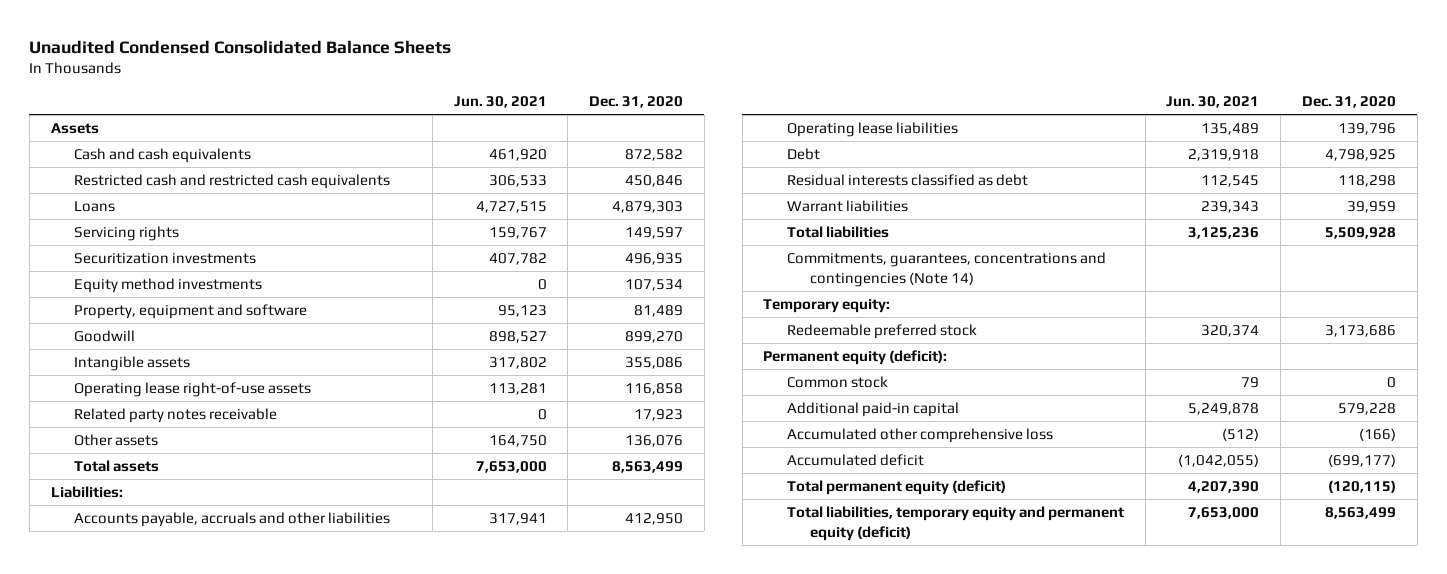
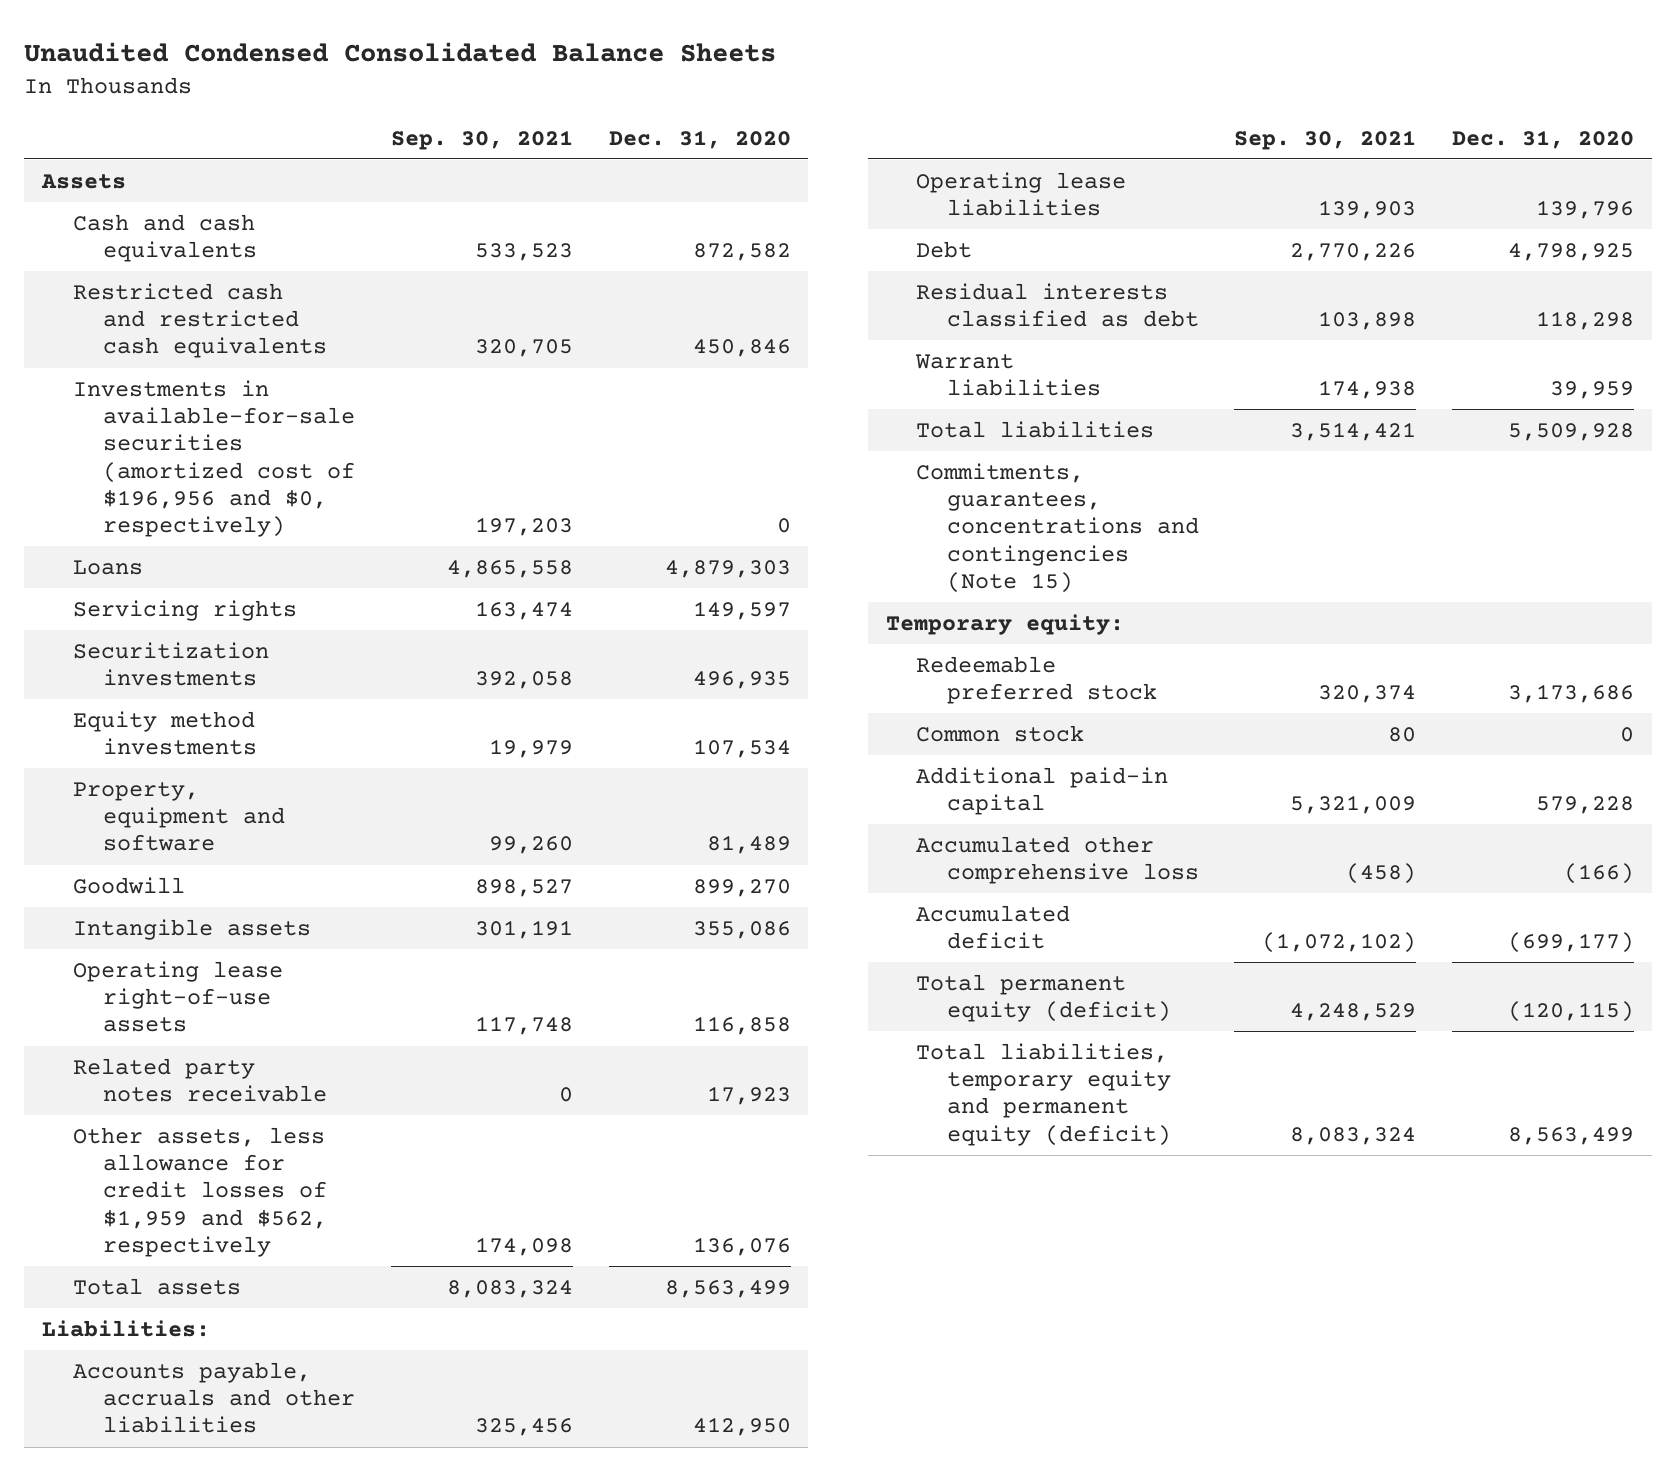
- | Jun. 30, 2021 | Dec. 31, 2020
+ | Sep. 30, 2021 | Dec. 31, 2020
+ Investments in available-for-sale securities (amortized cost of $196,956 and $0, respectively) | 197,203 | 0
- Other assets | 164,750 | 136,076
+ Other assets, less allowance for credit losses of $1,959 and $562, respectively | 174,098 | 136,076
- Commitments, guarantees, concentrations and contingencies (Note 14)
+ Commitments, guarantees, concentrations and contingencies (Note 15)
- Permanent equity (deficit):

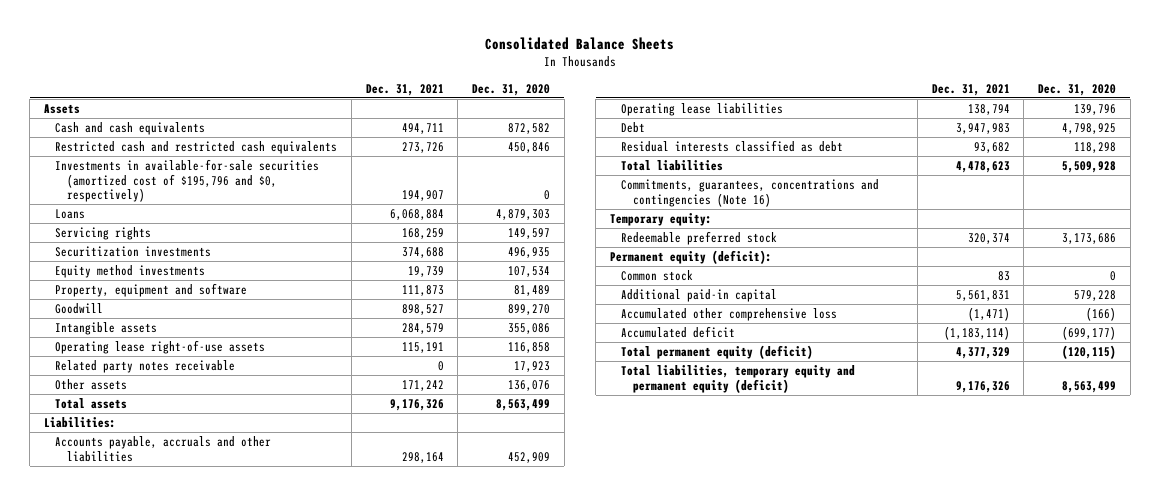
- Unaudited Condensed Consolidated Balance Sheets
+ Consolidated Balance Sheets
- | Sep. 30, 2021 | Dec. 31, 2020
+ | Dec. 31, 2021 | Dec. 31, 2020
- Investments in available-for-sale securities (amortized cost of $196,956 and $0, respectively) | 197,203 | 0
+ Investments in available-for-sale securities (amortized cost of $195,796 and $0, respectively) | 194,907 | 0
- Other assets, less allowance for credit losses of $1,959 and $562, respectively | 174,098 | 136,076
+ Other assets | 171,242 | 136,076
- Accounts payable, accruals and other liabilities | 325,456 | 412,950
+ Accounts payable, accruals and other liabilities | 298,164 | 452,909
- Warrant liabilities | 174,938 | 39,959
- Commitments, guarantees, concentrations and contingencies (Note 15)
+ Commitments, guarantees, concentrations and contingencies (Note 16)
+ Permanent equity (deficit):

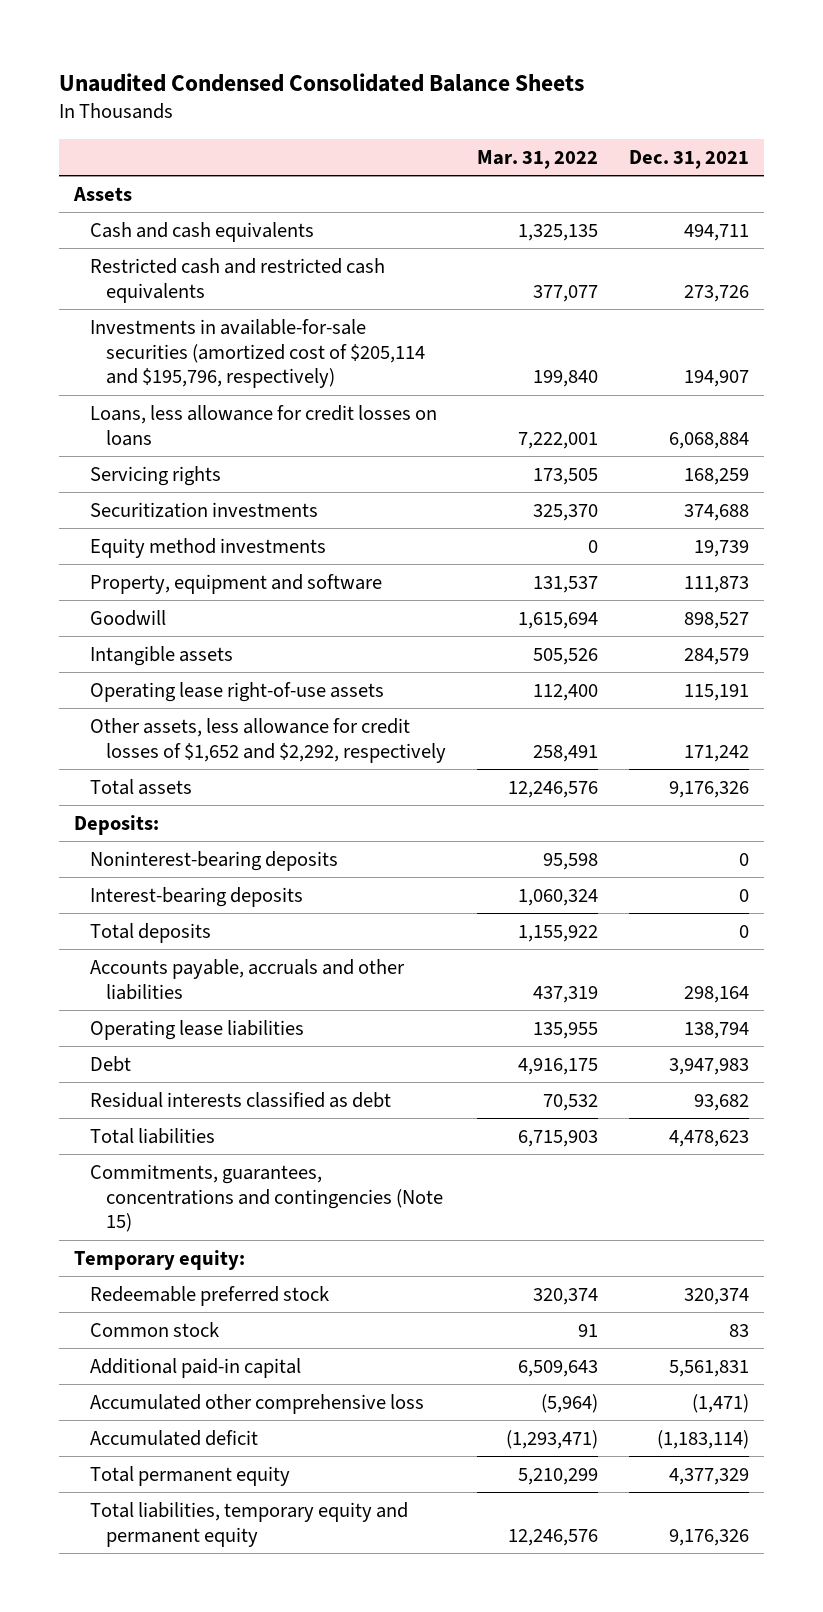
- Consolidated Balance Sheets
+ Unaudited Condensed Consolidated Balance Sheets
- | Dec. 31, 2021 | Dec. 31, 2020
+ | Mar. 31, 2022 | Dec. 31, 2021
- Investments in available-for-sale securities (amortized cost of $195,796 and $0, respectively) | 194,907 | 0
- Loans | 6,068,884 | 4,879,303
+ Investments in available-for-sale securities (amortized cost of $205,114 and $195,796, respectively) | 199,840 | 194,907
+ Loans, less allowance for credit losses on loans | 7,222,001 | 6,068,884
- Related party notes receivable | 0 | 17,923
- Other assets | 171,242 | 136,076
+ Other assets, less allowance for credit losses of $1,652 and $2,292, respectively | 258,491 | 171,242
- Liabilities:
+ Deposits:
+ Noninterest-bearing deposits | 95,598 | 0
+ Interest-bearing deposits | 1,060,324 | 0
+ Total deposits | 1,155,922 | 0
- Commitments, guarantees, concentrations and contingencies (Note 16)
+ Commitments, guarantees, concentrations and contingencies (Note 15)
- Permanent equity (deficit):
- Total permanent equity (deficit) | 4,377,329 | (120,115)
- Total liabilities, temporary equity and permanent equity (deficit) | 9,176,326 | 8,563,499
+ Total permanent equity | 5,210,299 | 4,377,329
+ Total liabilities, temporary equity and permanent equity | 12,246,576 | 9,176,326

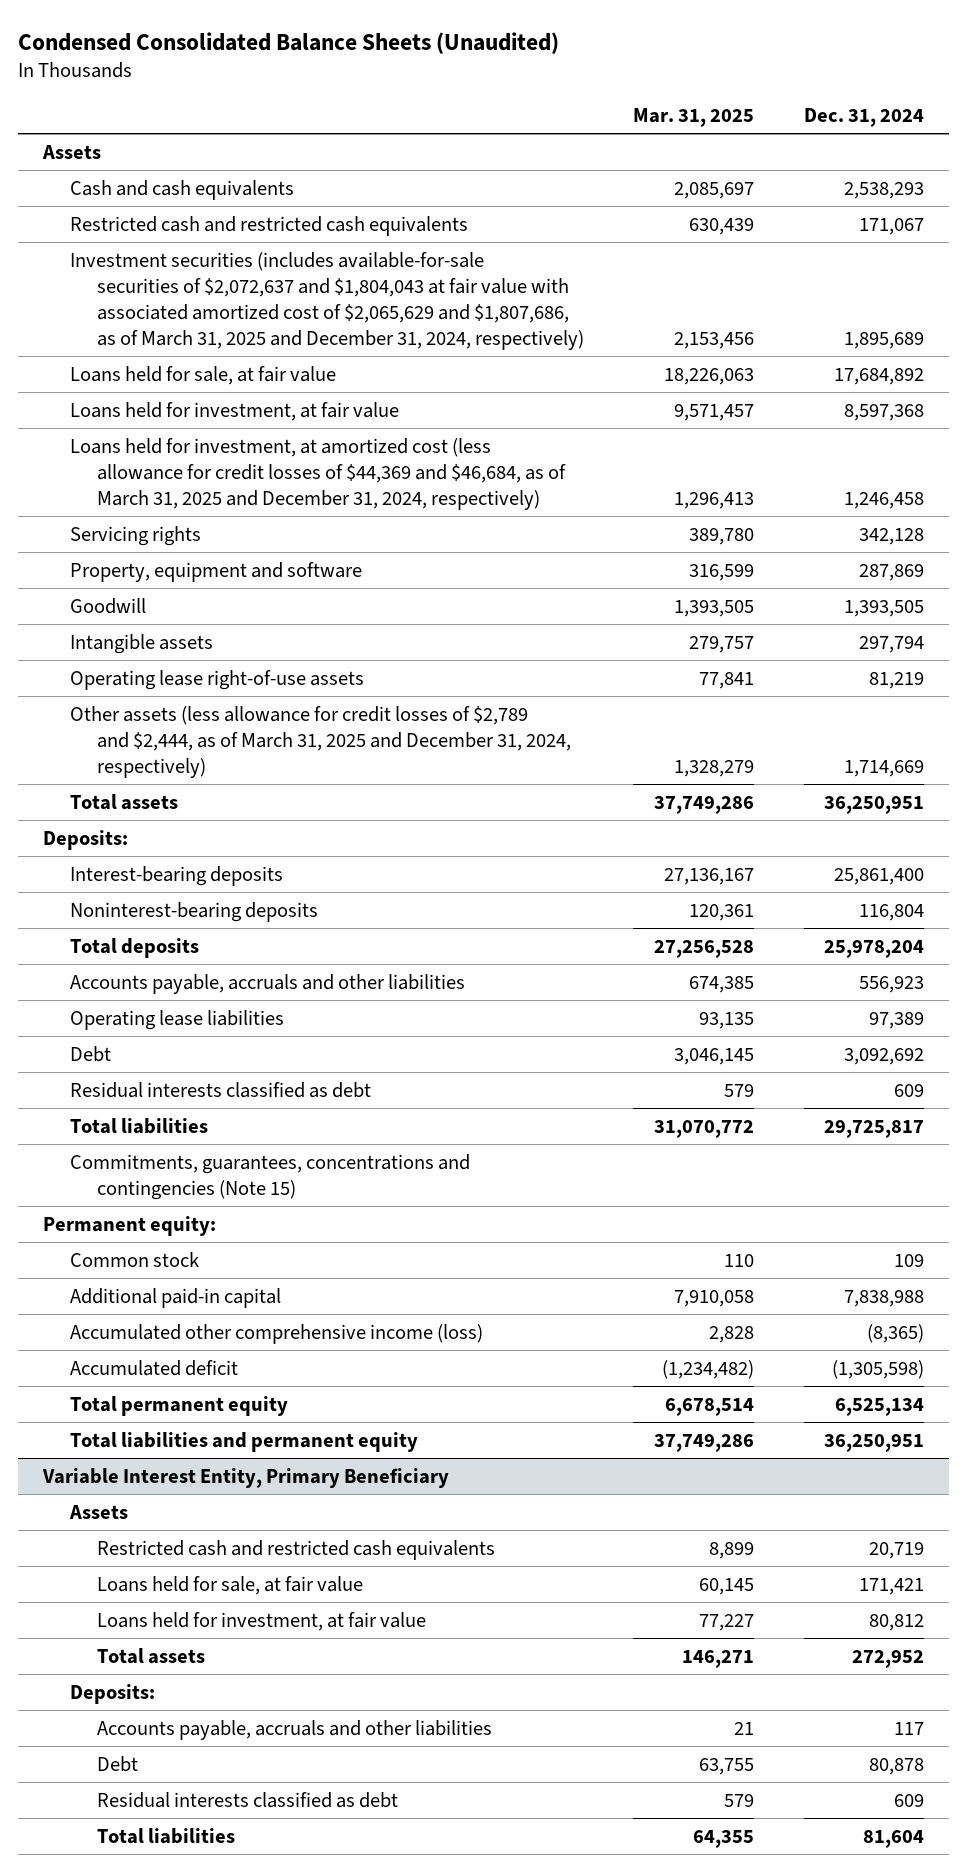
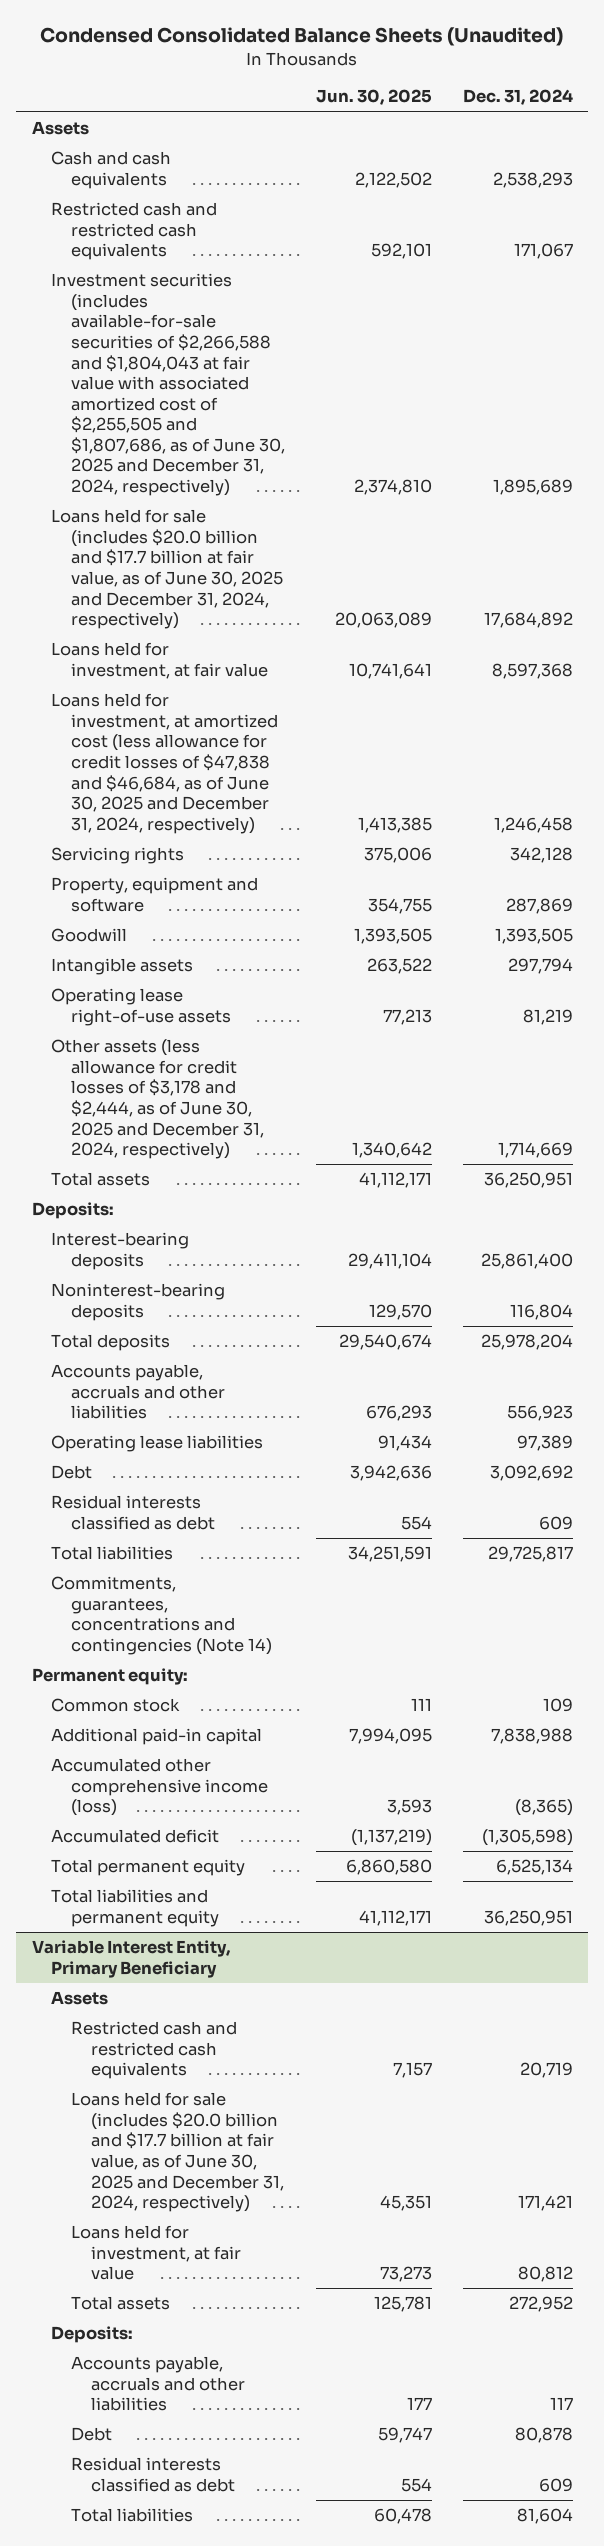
- | Mar. 31, 2025 | Dec. 31, 2024
+ | Jun. 30, 2025 | Dec. 31, 2024
- Investment securities (includes available-for-sale securities of $2,072,637 and $1,804,043 at fair value with associated amortized cost of $2,065,629 and $1,807,686, as of March 31, 2025 and December 31, 2024, respectively) | 2,153,456 | 1,895,689
- Loans held for sale, at fair value | 18,226,063 | 17,684,892
+ Investment securities (includes available-for-sale securities of $2,266,588 and $1,804,043 at fair value with associated amortized cost of $2,255,505 and $1,807,686, as of June 30, 2025 and December 31, 2024, respectively) | 2,374,810 | 1,895,689
+ Loans held for sale (includes $20.0 billion and $17.7 billion at fair value, as of June 30, 2025 and December 31, 2024, respectively) | 20,063,089 | 17,684,892
- Loans held for investment, at amortized cost (less allowance for credit losses of $44,369 and $46,684, as of March 31, 2025 and December 31, 2024, respectively) | 1,296,413 | 1,246,458
+ Loans held for investment, at amortized cost (less allowance for credit losses of $47,838 and $46,684, as of June 30, 2025 and December 31, 2024, respectively) | 1,413,385 | 1,246,458
- Other assets (less allowance for credit losses of $2,789 and $2,444, as of March 31, 2025 and December 31, 2024, respectively) | 1,328,279 | 1,714,669
+ Other assets (less allowance for credit losses of $3,178 and $2,444, as of June 30, 2025 and December 31, 2024, respectively) | 1,340,642 | 1,714,669
- Commitments, guarantees, concentrations and contingencies (Note 15)
+ Commitments, guarantees, concentrations and contingencies (Note 14)
@ Variable Interest Entity, Primary Beneficiary
- Loans held for sale, at fair value | 60,145 | 171,421
+ Loans held for sale (includes $20.0 billion and $17.7 billion at fair value, as of June 30, 2025 and December 31, 2024, respectively) | 45,351 | 171,421

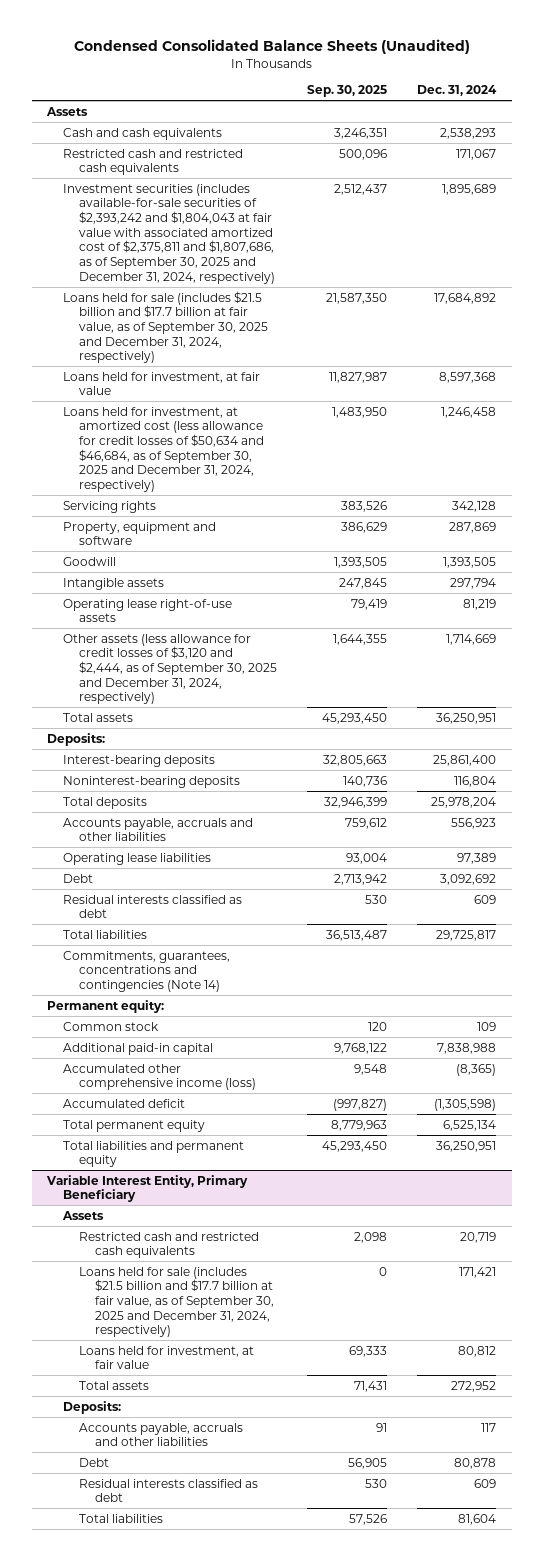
- | Jun. 30, 2025 | Dec. 31, 2024
+ | Sep. 30, 2025 | Dec. 31, 2024
- Investment securities (includes available-for-sale securities of $2,266,588 and $1,804,043 at fair value with associated amortized cost of $2,255,505 and $1,807,686, as of June 30, 2025 and December 31, 2024, respectively) | 2,374,810 | 1,895,689
- Loans held for sale (includes $20.0 billion and $17.7 billion at fair value, as of June 30, 2025 and December 31, 2024, respectively) | 20,063,089 | 17,684,892
+ Investment securities (includes available-for-sale securities of $2,393,242 and $1,804,043 at fair value with associated amortized cost of $2,375,811 and $1,807,686, as of September 30, 2025 and December 31, 2024, respectively) | 2,512,437 | 1,895,689
+ Loans held for sale (includes $21.5 billion and $17.7 billion at fair value, as of September 30, 2025 and December 31, 2024, respectively) | 21,587,350 | 17,684,892
- Loans held for investment, at amortized cost (less allowance for credit losses of $47,838 and $46,684, as of June 30, 2025 and December 31, 2024, respectively) | 1,413,385 | 1,246,458
+ Loans held for investment, at amortized cost (less allowance for credit losses of $50,634 and $46,684, as of September 30, 2025 and December 31, 2024, respectively) | 1,483,950 | 1,246,458
- Other assets (less allowance for credit losses of $3,178 and $2,444, as of June 30, 2025 and December 31, 2024, respectively) | 1,340,642 | 1,714,669
+ Other assets (less allowance for credit losses of $3,120 and $2,444, as of September 30, 2025 and December 31, 2024, respectively) | 1,644,355 | 1,714,669
@ Variable Interest Entity, Primary Beneficiary
- Loans held for sale (includes $20.0 billion and $17.7 billion at fair value, as of June 30, 2025 and December 31, 2024, respectively) | 45,351 | 171,421
+ Loans held for sale (includes $21.5 billion and $17.7 billion at fair value, as of September 30, 2025 and December 31, 2024, respectively) | 0 | 171,421

